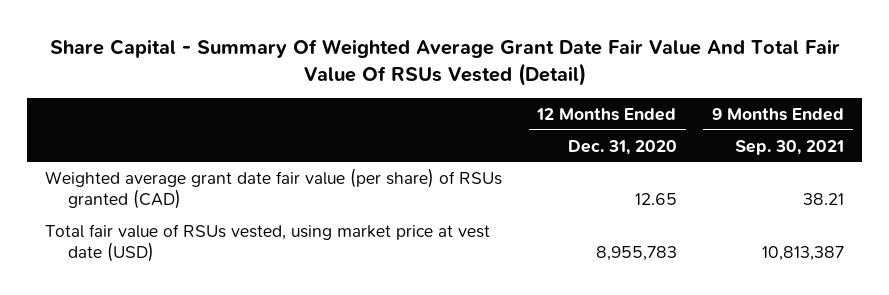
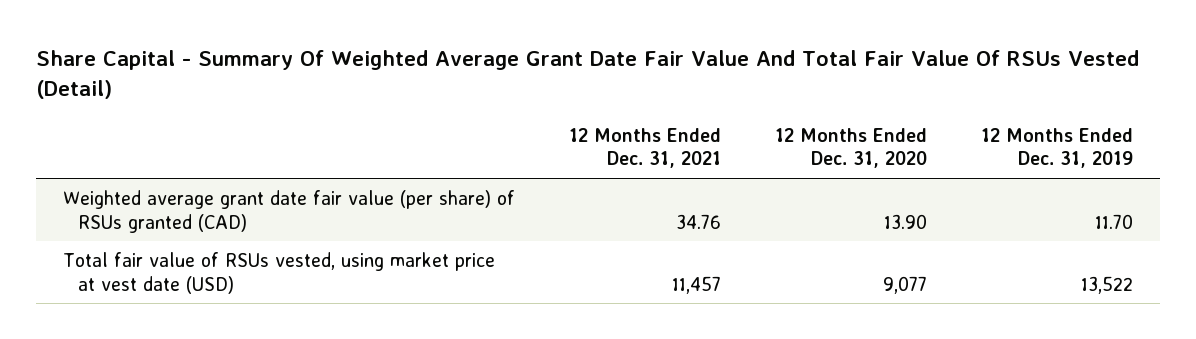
- | 12 Months Ended Dec. 31, 2020 | 9 Months Ended Sep. 30, 2021
+ | 12 Months Ended Dec. 31, 2021 | 12 Months Ended Dec. 31, 2020 | 12 Months Ended Dec. 31, 2019
- Weighted average grant date fair value (per share) of RSUs granted (CAD) | 12.65 | 38.21
- Total fair value of RSUs vested, using market price at vest date (USD) | 8,955,783 | 10,813,387
+ Weighted average grant date fair value (per share) of RSUs granted (CAD) | 34.76 | 13.90 | 11.70
+ Total fair value of RSUs vested, using market price at vest date (USD) | 11,457 | 9,077 | 13,522

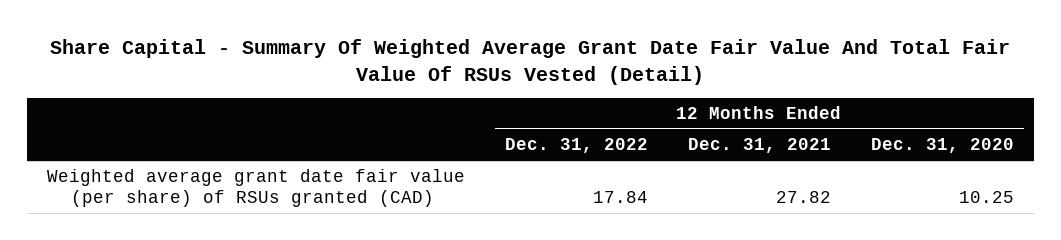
- | 12 Months Ended Dec. 31, 2021 | 12 Months Ended Dec. 31, 2020 | 12 Months Ended Dec. 31, 2019
+ | 12 Months Ended Dec. 31, 2022 | 12 Months Ended Dec. 31, 2021 | 12 Months Ended Dec. 31, 2020
- Weighted average grant date fair value (per share) of RSUs granted (CAD) | 34.76 | 13.90 | 11.70
- Total fair value of RSUs vested, using market price at vest date (USD) | 11,457 | 9,077 | 13,522
+ Weighted average grant date fair value (per share) of RSUs granted (CAD) | 17.84 | 27.82 | 10.25

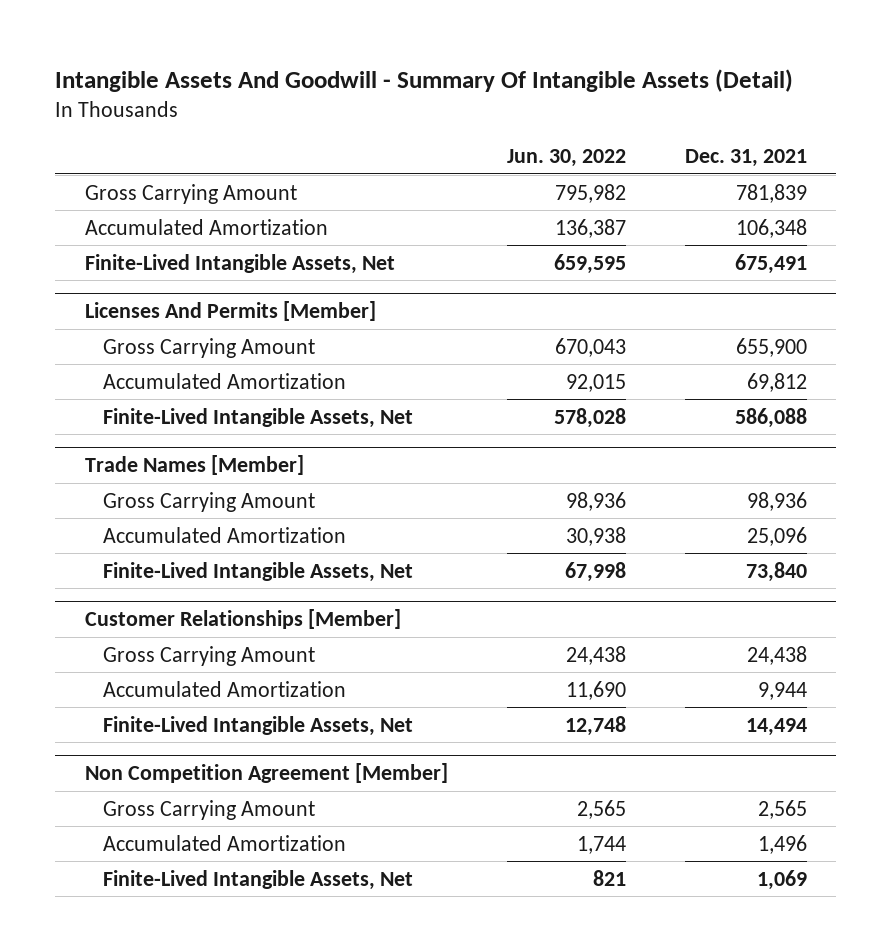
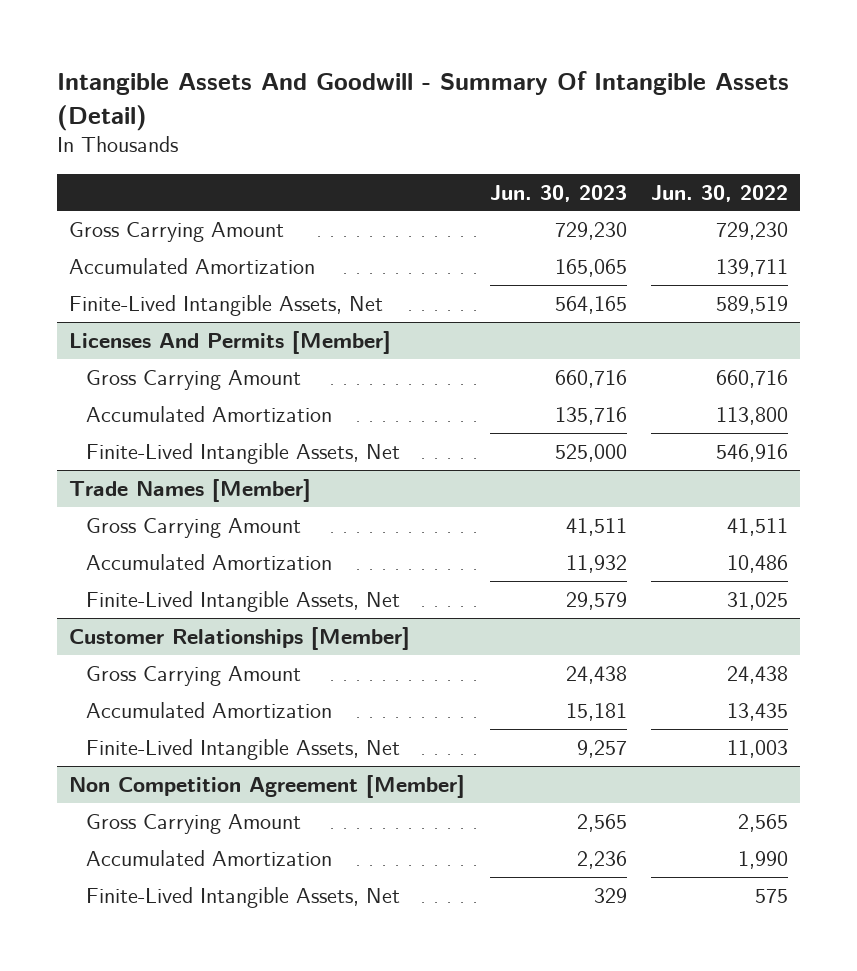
- | Jun. 30, 2022 | Dec. 31, 2021
+ | Jun. 30, 2023 | Jun. 30, 2022
- Gross Carrying Amount | 795,982 | 781,839
- Accumulated Amortization | 136,387 | 106,348
- Finite-Lived Intangible Assets, Net | 659,595 | 675,491
+ Gross Carrying Amount | 729,230 | 729,230
+ Accumulated Amortization | 165,065 | 139,711
+ Finite-Lived Intangible Assets, Net | 564,165 | 589,519
@ Licenses And Permits [Member]
- Gross Carrying Amount | 670,043 | 655,900
- Accumulated Amortization | 92,015 | 69,812
- Finite-Lived Intangible Assets, Net | 578,028 | 586,088
+ Gross Carrying Amount | 660,716 | 660,716
+ Accumulated Amortization | 135,716 | 113,800
+ Finite-Lived Intangible Assets, Net | 525,000 | 546,916
@ Trade Names [Member]
- Gross Carrying Amount | 98,936 | 98,936
- Accumulated Amortization | 30,938 | 25,096
- Finite-Lived Intangible Assets, Net | 67,998 | 73,840
+ Gross Carrying Amount | 41,511 | 41,511
+ Accumulated Amortization | 11,932 | 10,486
+ Finite-Lived Intangible Assets, Net | 29,579 | 31,025
@ Customer Relationships [Member]
- Accumulated Amortization | 11,690 | 9,944
- Finite-Lived Intangible Assets, Net | 12,748 | 14,494
+ Accumulated Amortization | 15,181 | 13,435
+ Finite-Lived Intangible Assets, Net | 9,257 | 11,003
@ Non Competition Agreement [Member]
- Accumulated Amortization | 1,744 | 1,496
- Finite-Lived Intangible Assets, Net | 821 | 1,069
+ Accumulated Amortization | 2,236 | 1,990
+ Finite-Lived Intangible Assets, Net | 329 | 575

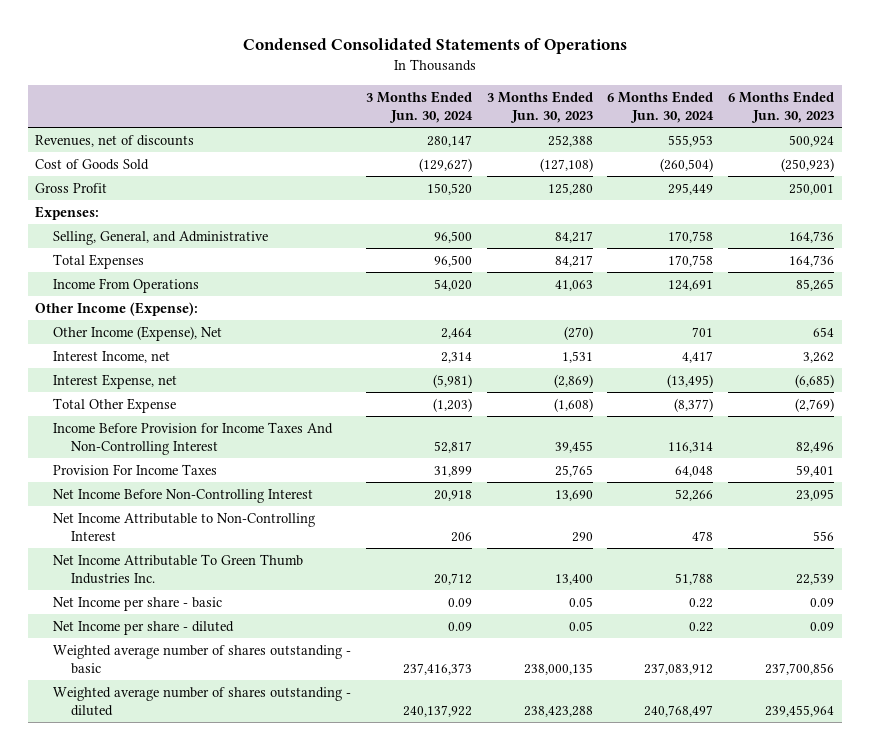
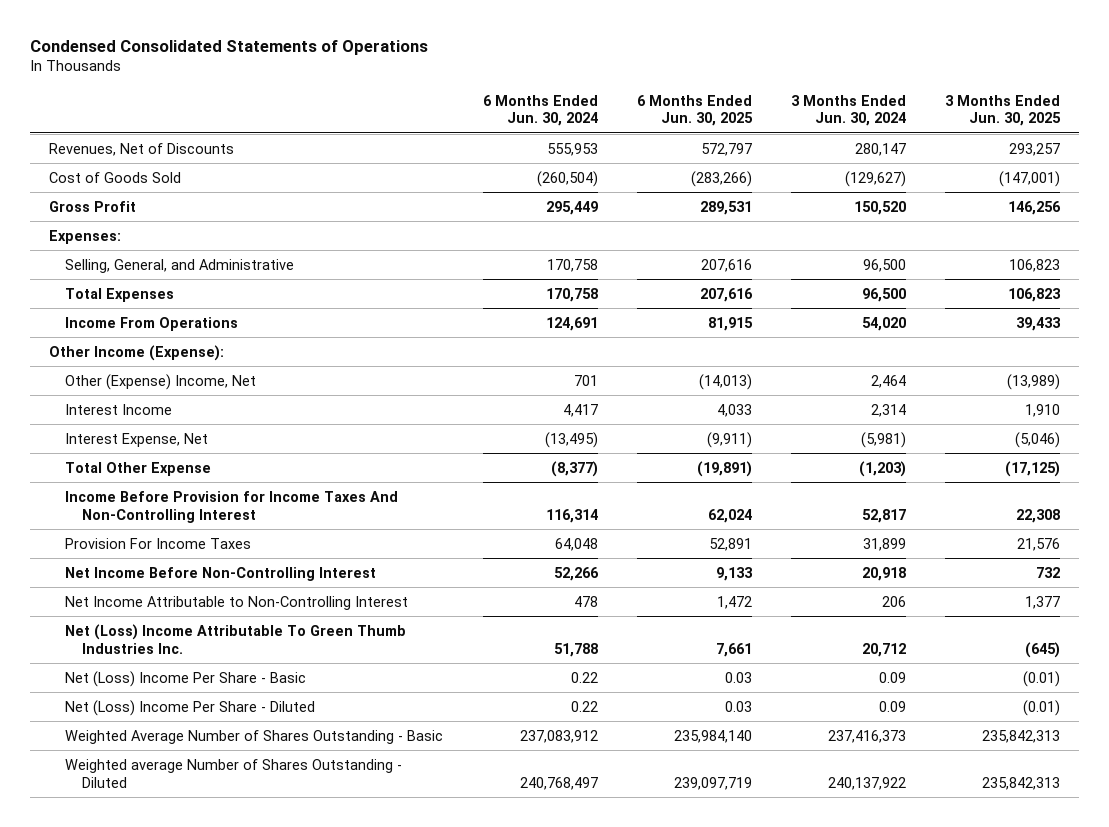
- | 3 Months Ended Jun. 30, 2024 | 3 Months Ended Jun. 30, 2023 | 6 Months Ended Jun. 30, 2024 | 6 Months Ended Jun. 30, 2023
+ | 6 Months Ended Jun. 30, 2024 | 6 Months Ended Jun. 30, 2025 | 3 Months Ended Jun. 30, 2024 | 3 Months Ended Jun. 30, 2025
- Revenues, net of discounts | 280,147 | 252,388 | 555,953 | 500,924
+ Revenues, Net of Discounts | 555,953 | 572,797 | 280,147 | 293,257
- Other Income (Expense), Net | 2,464 | (270) | 701 | 654
- Interest Income, net | 2,314 | 1,531 | 4,417 | 3,262
- Interest Expense, net | (5,981) | (2,869) | (13,495) | (6,685)
+ Other (Expense) Income, Net | 701 | (14,013) | 2,464 | (13,989)
+ Interest Income | 4,417 | 4,033 | 2,314 | 1,910
+ Interest Expense, Net | (13,495) | (9,911) | (5,981) | (5,046)
- Net Income Attributable To Green Thumb Industries Inc. | 20,712 | 13,400 | 51,788 | 22,539
- Net Income per share - basic | 0.09 | 0.05 | 0.22 | 0.09
- Net Income per share - diluted | 0.09 | 0.05 | 0.22 | 0.09
- Weighted average number of shares outstanding - basic | 237,416,373 | 238,000,135 | 237,083,912 | 237,700,856
- Weighted average number of shares outstanding - diluted | 240,137,922 | 238,423,288 | 240,768,497 | 239,455,964
+ Net (Loss) Income Attributable To Green Thumb Industries Inc. | 51,788 | 7,661 | 20,712 | (645)
+ Net (Loss) Income Per Share - Basic | 0.22 | 0.03 | 0.09 | (0.01)
+ Net (Loss) Income Per Share - Diluted | 0.22 | 0.03 | 0.09 | (0.01)
+ Weighted Average Number of Shares Outstanding - Basic | 237,083,912 | 235,984,140 | 237,416,373 | 235,842,313
+ Weighted average Number of Shares Outstanding - Diluted | 240,768,497 | 239,097,719 | 240,137,922 | 235,842,313

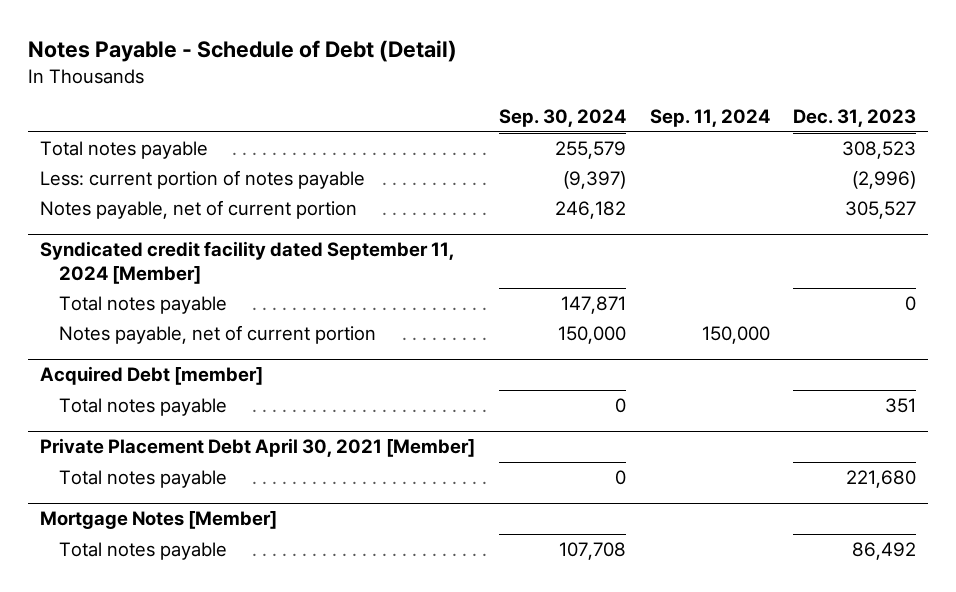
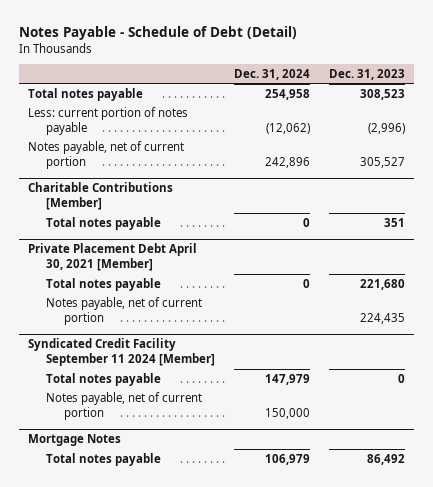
- | Sep. 30, 2024 | Sep. 11, 2024 | Dec. 31, 2023
+ | Dec. 31, 2024 | Dec. 31, 2023
- Syndicated credit facility dated September 11, 2024 [Member]
- Total notes payable | 147,871 | | 0
- Notes payable, net of current portion | 150,000 | 150,000 |
- Acquired Debt [member]
+ Charitable Contributions [Member]
- Mortgage Notes [Member]
@ Private Placement Debt April 30, 2021 [Member]
+ Notes payable, net of current portion | | 224,435
+ Syndicated Credit Facility September 11 2024 [Member]
+ Total notes payable | 147,979 | 0
+ Notes payable, net of current portion | 150,000 |
+ Mortgage Notes

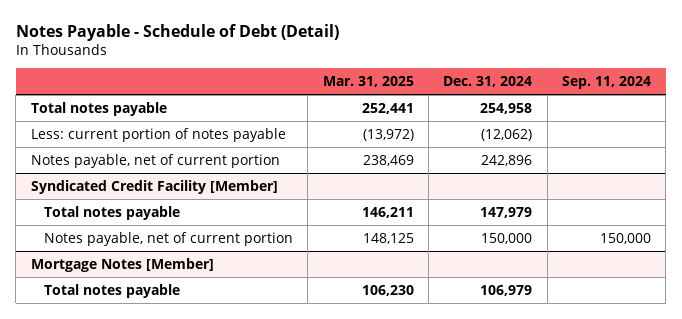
- | Dec. 31, 2024 | Dec. 31, 2023
+ | Mar. 31, 2025 | Dec. 31, 2024 | Sep. 11, 2024
- Charitable Contributions [Member]
- Total notes payable | 0 | 351
- Private Placement Debt April 30, 2021 [Member]
- Total notes payable | 0 | 221,680
- Notes payable, net of current portion | | 224,435
- Syndicated Credit Facility September 11 2024 [Member]
+ Syndicated Credit Facility [Member]
- Mortgage Notes
+ Mortgage Notes [Member]

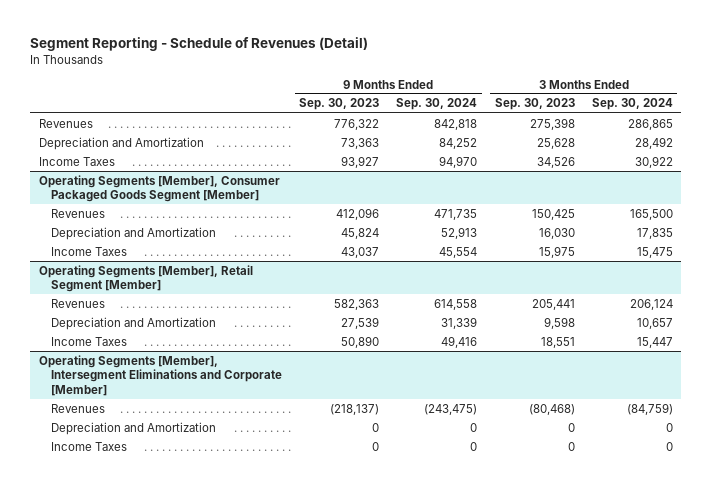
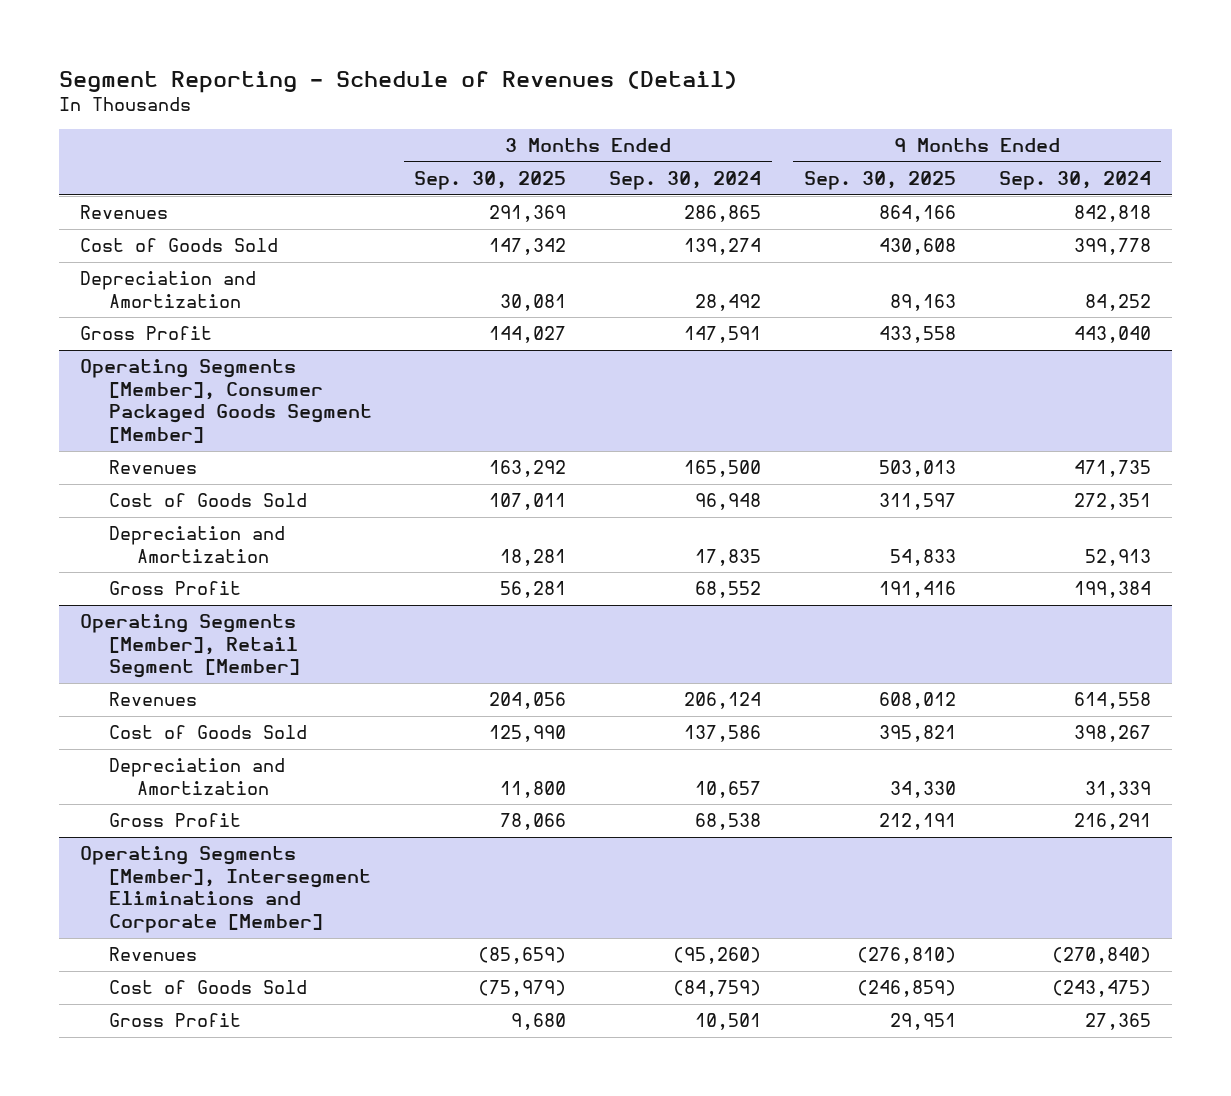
- | 9 Months Ended Sep. 30, 2023 | 9 Months Ended Sep. 30, 2024 | 3 Months Ended Sep. 30, 2023 | 3 Months Ended Sep. 30, 2024
+ | 3 Months Ended Sep. 30, 2025 | 3 Months Ended Sep. 30, 2024 | 9 Months Ended Sep. 30, 2025 | 9 Months Ended Sep. 30, 2024
+ Cost of Goods Sold | 147,342 | 139,274 | 430,608 | 399,778
- Income Taxes | 93,927 | 94,970 | 34,526 | 30,922
+ Gross Profit | 144,027 | 147,591 | 433,558 | 443,040
@ Operating Segments [Member], Consumer Packaged Goods Segment [Member]
+ Cost of Goods Sold | 107,011 | 96,948 | 311,597 | 272,351
- Income Taxes | 43,037 | 45,554 | 15,975 | 15,475
+ Gross Profit | 56,281 | 68,552 | 191,416 | 199,384
@ Operating Segments [Member], Retail Segment [Member]
+ Cost of Goods Sold | 125,990 | 137,586 | 395,821 | 398,267
- Income Taxes | 50,890 | 49,416 | 18,551 | 15,447
+ Gross Profit | 78,066 | 68,538 | 212,191 | 216,291
@ Operating Segments [Member], Intersegment Eliminations and Corporate [Member]
- Revenues | (218,137) | (243,475) | (80,468) | (84,759)
- Depreciation and Amortization | 0 | 0 | 0 | 0
- Income Taxes | 0 | 0 | 0 | 0
+ Revenues | (85,659) | (95,260) | (276,810) | (270,840)
+ Cost of Goods Sold | (75,979) | (84,759) | (246,859) | (243,475)
+ Gross Profit | 9,680 | 10,501 | 29,951 | 27,365

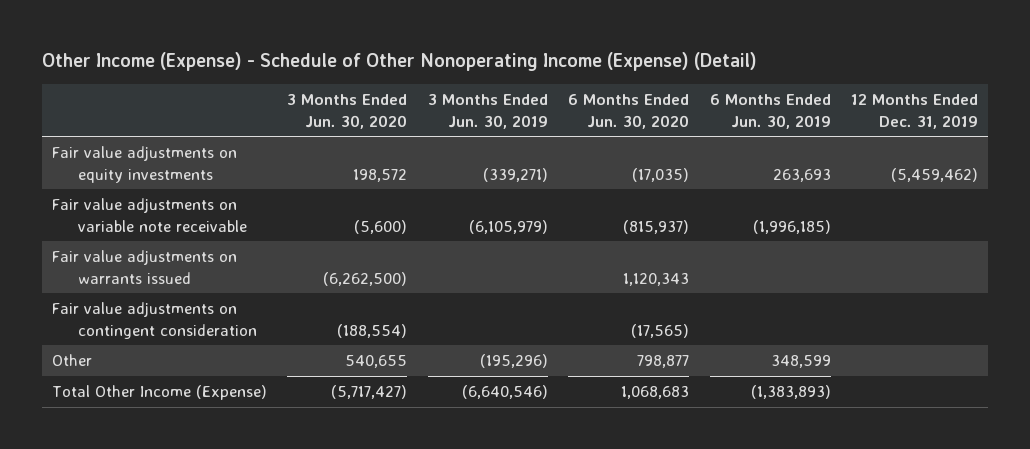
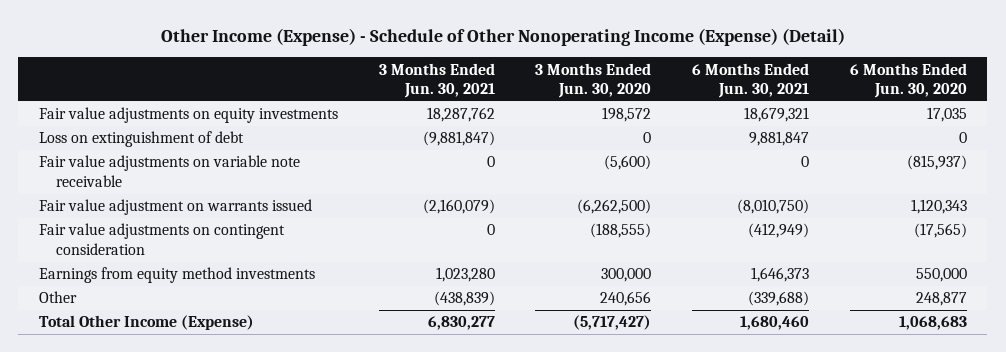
- | 3 Months Ended Jun. 30, 2020 | 3 Months Ended Jun. 30, 2019 | 6 Months Ended Jun. 30, 2020 | 6 Months Ended Jun. 30, 2019 | 12 Months Ended Dec. 31, 2019
+ | 3 Months Ended Jun. 30, 2021 | 3 Months Ended Jun. 30, 2020 | 6 Months Ended Jun. 30, 2021 | 6 Months Ended Jun. 30, 2020
- Fair value adjustments on equity investments | 198,572 | (339,271) | (17,035) | 263,693 | (5,459,462)
+ Fair value adjustments on equity investments | 18,287,762 | 198,572 | 18,679,321 | 17,035
+ Loss on extinguishment of debt | (9,881,847) | 0 | 9,881,847 | 0
- Fair value adjustments on warrants issued | (6,262,500) | | 1,120,343 | |
- Fair value adjustments on contingent consideration | (188,554) | | (17,565) | |
- Other | 540,655 | (195,296) | 798,877 | 348,599 |
+ Fair value adjustment on warrants issued | (2,160,079) | (6,262,500) | (8,010,750) | 1,120,343
+ Fair value adjustments on contingent consideration | 0 | (188,555) | (412,949) | (17,565)
+ Earnings from equity method investments | 1,023,280 | 300,000 | 1,646,373 | 550,000
+ Other | (438,839) | 240,656 | (339,688) | 248,877

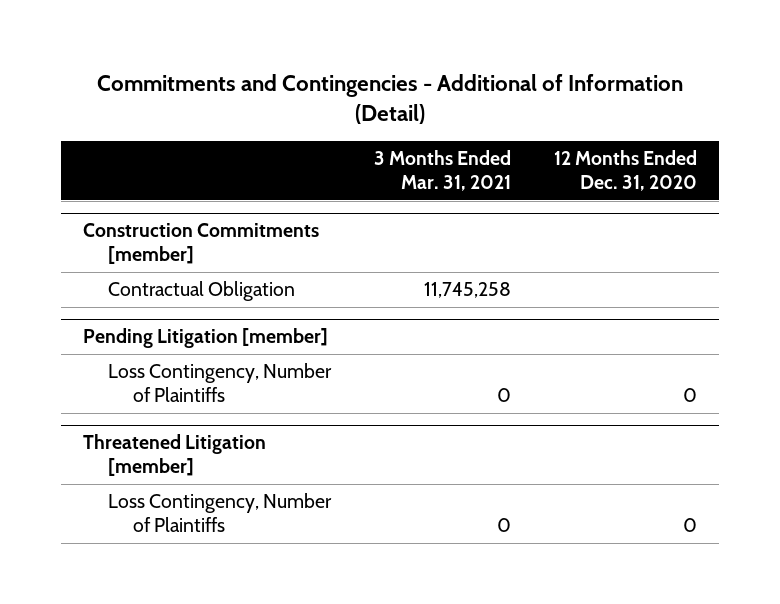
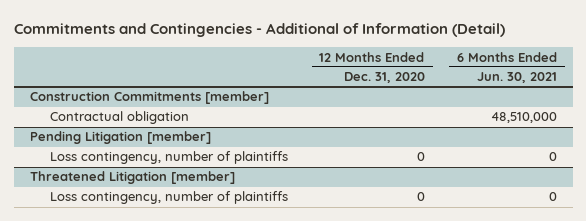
- | 3 Months Ended Mar. 31, 2021 | 12 Months Ended Dec. 31, 2020
+ | 12 Months Ended Dec. 31, 2020 | 6 Months Ended Jun. 30, 2021
@ Construction Commitments [member]
- Contractual Obligation | 11,745,258 |
+ Contractual obligation | | 48,510,000
@ Pending Litigation [member]
- Loss Contingency, Number of Plaintiffs | 0 | 0
+ Loss contingency, number of plaintiffs | 0 | 0
@ Threatened Litigation [member]
- Loss Contingency, Number of Plaintiffs | 0 | 0
+ Loss contingency, number of plaintiffs | 0 | 0

